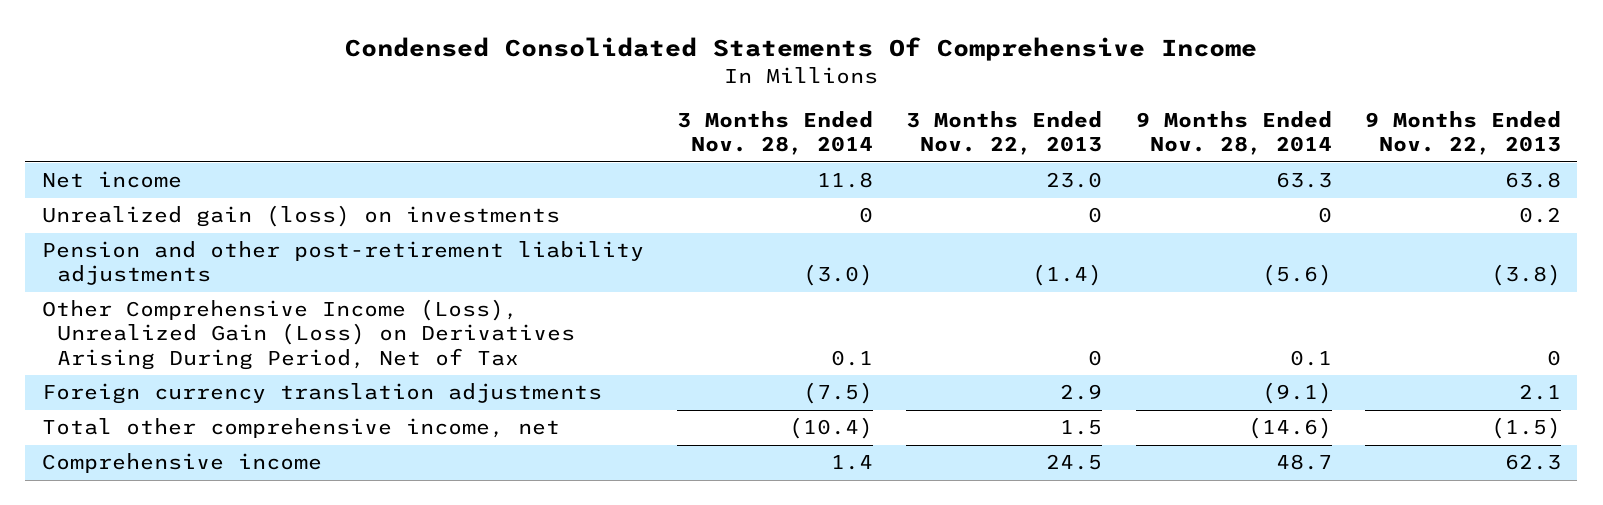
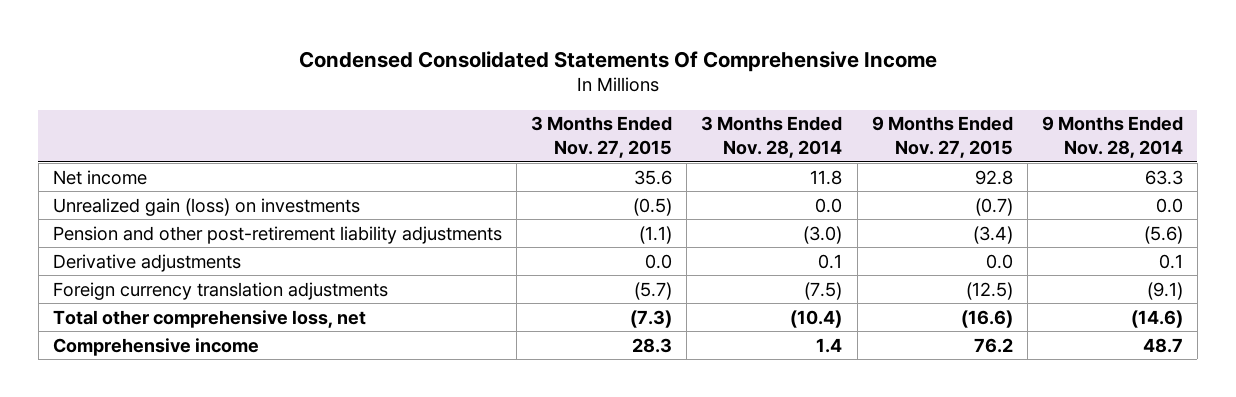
- | 3 Months Ended Nov. 28, 2014 | 3 Months Ended Nov. 22, 2013 | 9 Months Ended Nov. 28, 2014 | 9 Months Ended Nov. 22, 2013
+ | 3 Months Ended Nov. 27, 2015 | 3 Months Ended Nov. 28, 2014 | 9 Months Ended Nov. 27, 2015 | 9 Months Ended Nov. 28, 2014
- Unrealized gain (loss) on investments | 0 | 0 | 0 | 0.2
+ Unrealized gain (loss) on investments | (0.5) | 0.0 | (0.7) | 0.0
- Other Comprehensive Income (Loss), Unrealized Gain (Loss) on Derivatives Arising During Period, Net of Tax | 0.1 | 0 | 0.1 | 0
+ Derivative adjustments | 0.0 | 0.1 | 0.0 | 0.1
- Total other comprehensive income, net | (10.4) | 1.5 | (14.6) | (1.5)
+ Total other comprehensive loss, net | (7.3) | (10.4) | (16.6) | (14.6)

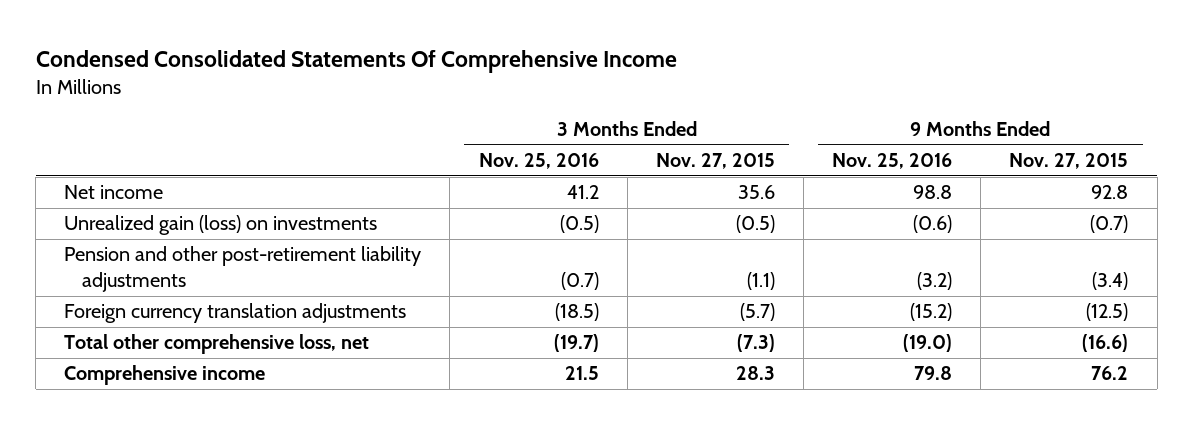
- | 3 Months Ended Nov. 27, 2015 | 3 Months Ended Nov. 28, 2014 | 9 Months Ended Nov. 27, 2015 | 9 Months Ended Nov. 28, 2014
+ | 3 Months Ended Nov. 25, 2016 | 3 Months Ended Nov. 27, 2015 | 9 Months Ended Nov. 25, 2016 | 9 Months Ended Nov. 27, 2015
- Derivative adjustments | 0.0 | 0.1 | 0.0 | 0.1

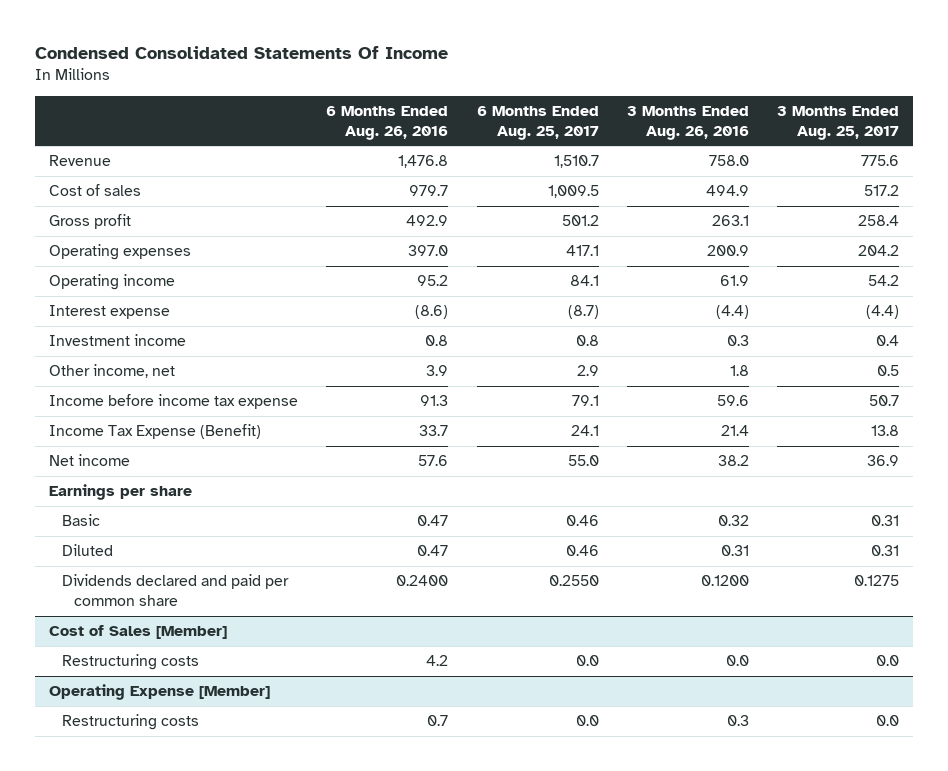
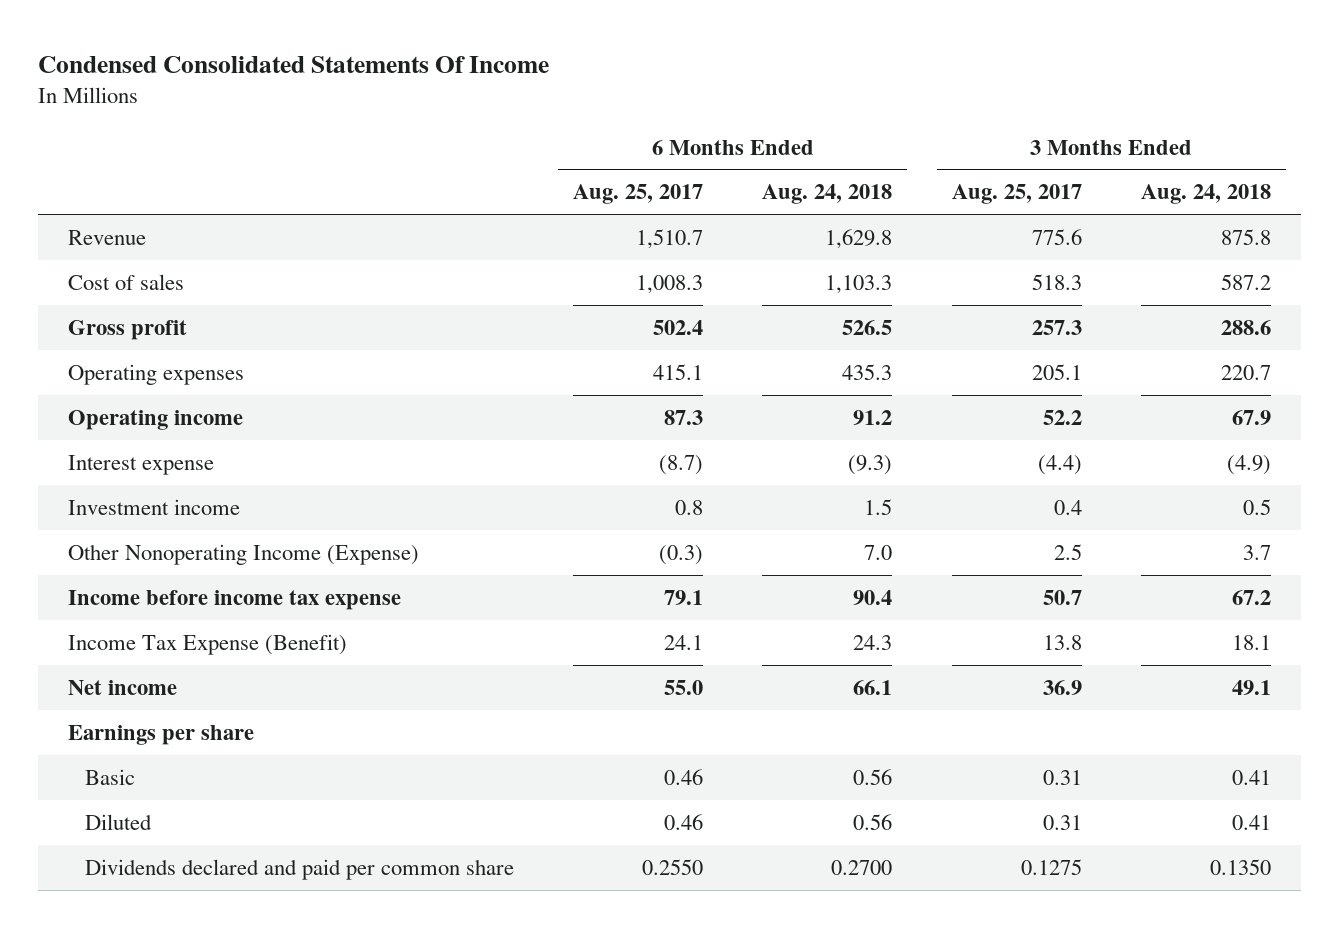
- | 6 Months Ended Aug. 26, 2016 | 6 Months Ended Aug. 25, 2017 | 3 Months Ended Aug. 26, 2016 | 3 Months Ended Aug. 25, 2017
+ | 6 Months Ended Aug. 25, 2017 | 6 Months Ended Aug. 24, 2018 | 3 Months Ended Aug. 25, 2017 | 3 Months Ended Aug. 24, 2018
- Cost of sales | 979.7 | 1,009.5 | 494.9 | 517.2
- Gross profit | 492.9 | 501.2 | 263.1 | 258.4
- Operating expenses | 397.0 | 417.1 | 200.9 | 204.2
- Operating income | 95.2 | 84.1 | 61.9 | 54.2
+ Cost of sales | 1,008.3 | 1,103.3 | 518.3 | 587.2
+ Gross profit | 502.4 | 526.5 | 257.3 | 288.6
+ Operating expenses | 415.1 | 435.3 | 205.1 | 220.7
+ Operating income | 87.3 | 91.2 | 52.2 | 67.9
- Other income, net | 3.9 | 2.9 | 1.8 | 0.5
+ Other Nonoperating Income (Expense) | (0.3) | 7.0 | 2.5 | 3.7
- Cost of Sales [Member]
- Restructuring costs | 4.2 | 0.0 | 0.0 | 0.0
- Operating Expense [Member]
- Restructuring costs | 0.7 | 0.0 | 0.3 | 0.0

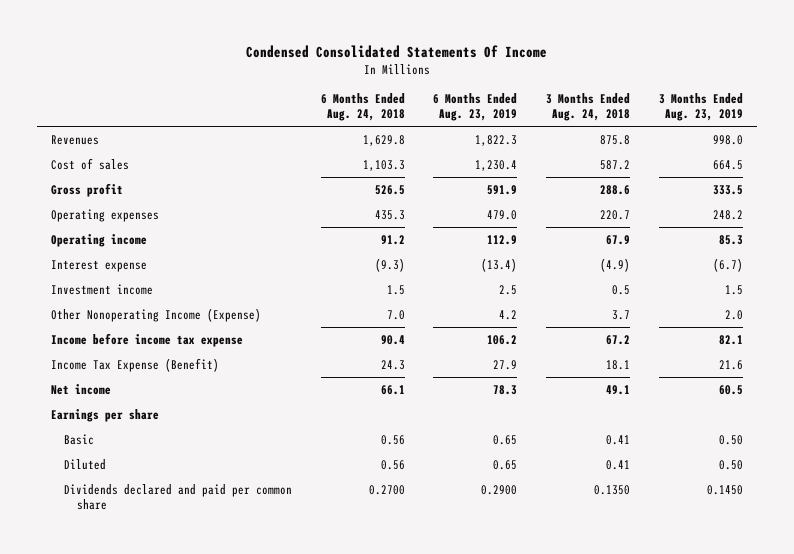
- | 6 Months Ended Aug. 25, 2017 | 6 Months Ended Aug. 24, 2018 | 3 Months Ended Aug. 25, 2017 | 3 Months Ended Aug. 24, 2018
+ | 6 Months Ended Aug. 24, 2018 | 6 Months Ended Aug. 23, 2019 | 3 Months Ended Aug. 24, 2018 | 3 Months Ended Aug. 23, 2019
- Revenue | 1,510.7 | 1,629.8 | 775.6 | 875.8
+ Revenues | 1,629.8 | 1,822.3 | 875.8 | 998.0

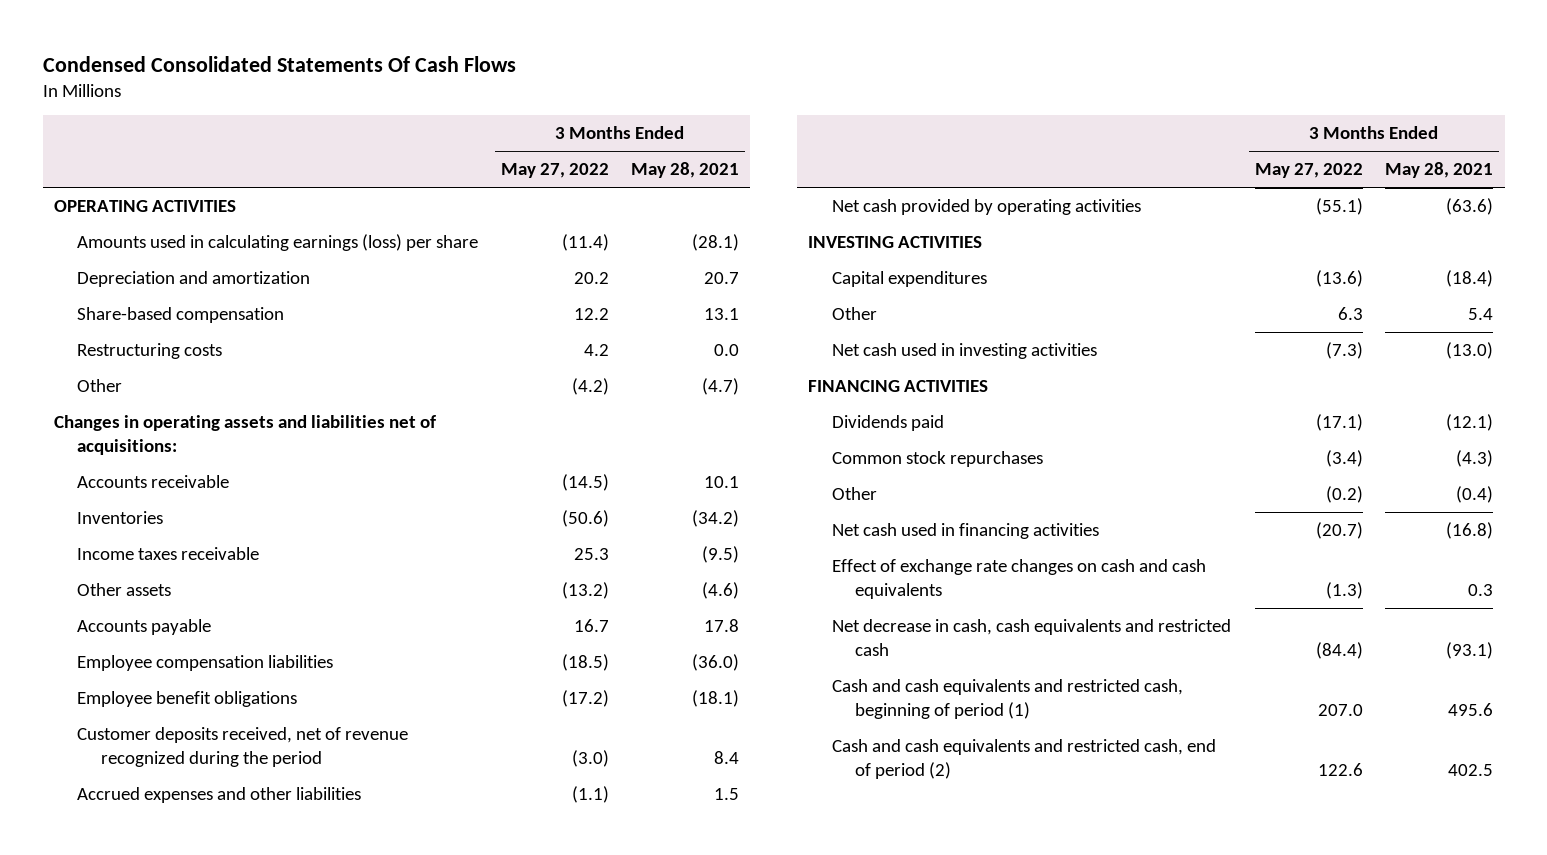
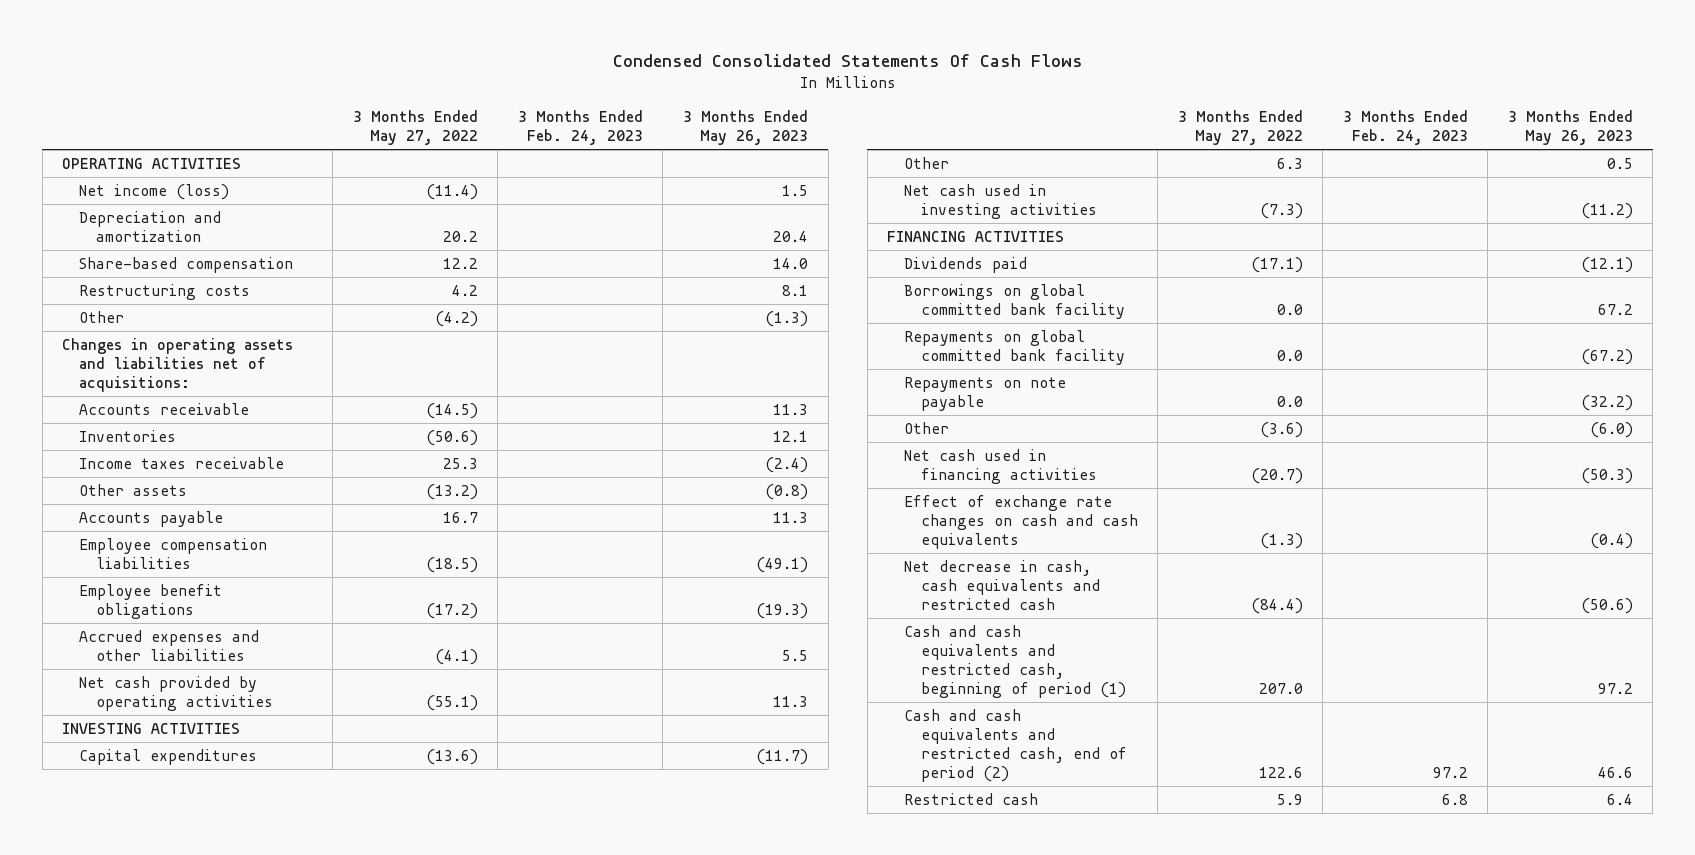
- | 3 Months Ended May 27, 2022 | 3 Months Ended May 28, 2021
+ | 3 Months Ended May 27, 2022 | 3 Months Ended Feb. 24, 2023 | 3 Months Ended May 26, 2023
- Amounts used in calculating earnings (loss) per share | (11.4) | (28.1)
+ Net income (loss) | (11.4) | | 1.5
- Customer deposits received, net of revenue recognized during the period | (3.0) | 8.4
- Accrued expenses and other liabilities | (1.1) | 1.5
+ Accrued expenses and other liabilities | (4.1) | | 5.5
- Common stock repurchases | (3.4) | (4.3)
- Other | (0.2) | (0.4)
+ Borrowings on global committed bank facility | 0.0 | | 67.2
+ Repayments on global committed bank facility | 0.0 | | (67.2)
+ Repayments on note payable | 0.0 | | (32.2)
+ Other | (3.6) | | (6.0)
+ Restricted cash | 5.9 | 6.8 | 6.4

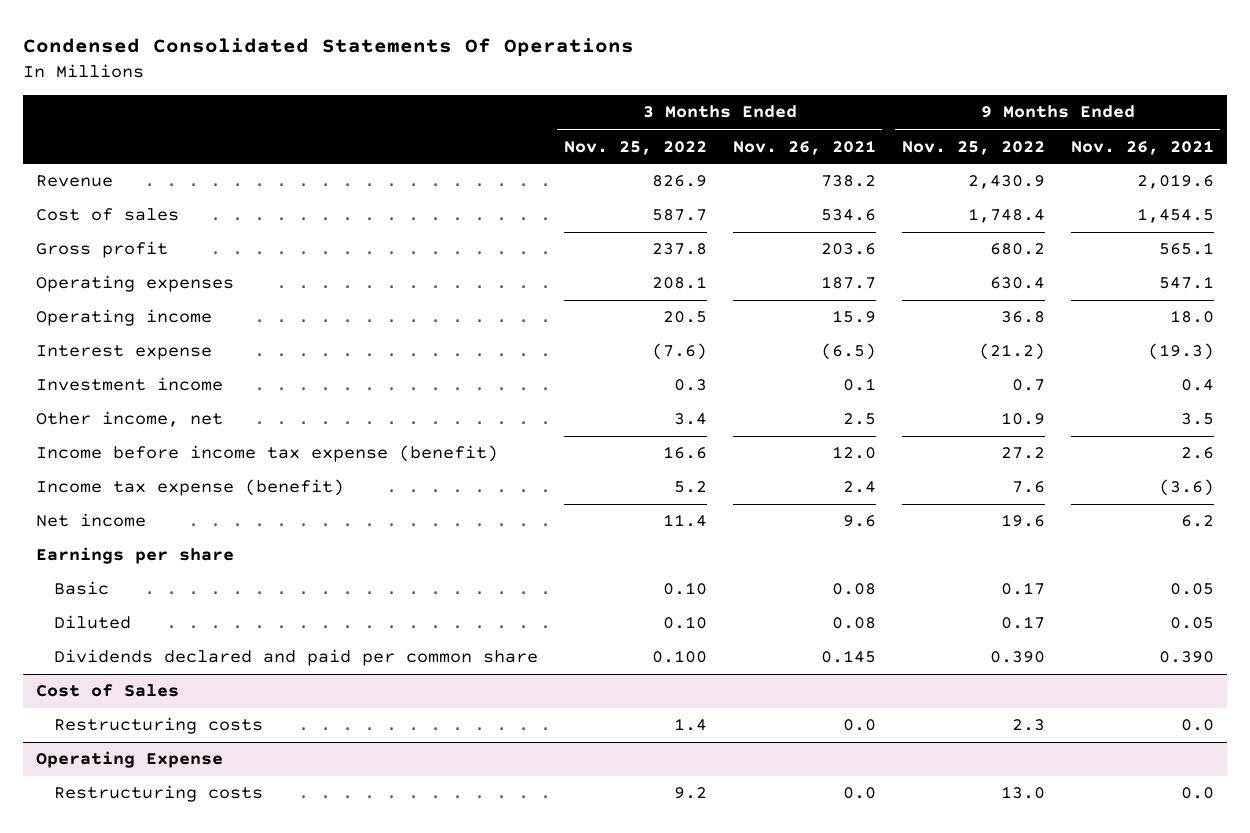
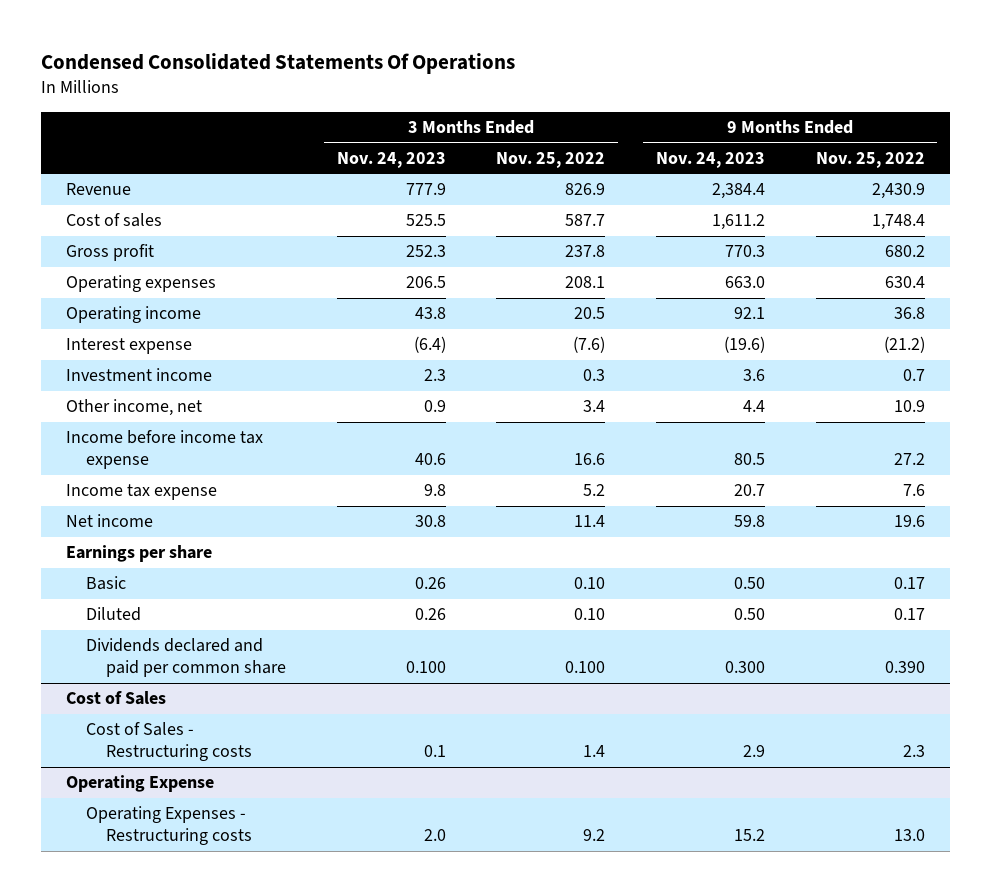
- | 3 Months Ended Nov. 25, 2022 | 3 Months Ended Nov. 26, 2021 | 9 Months Ended Nov. 25, 2022 | 9 Months Ended Nov. 26, 2021
+ | 3 Months Ended Nov. 24, 2023 | 3 Months Ended Nov. 25, 2022 | 9 Months Ended Nov. 24, 2023 | 9 Months Ended Nov. 25, 2022
- Income before income tax expense (benefit) | 16.6 | 12.0 | 27.2 | 2.6
- Income tax expense (benefit) | 5.2 | 2.4 | 7.6 | (3.6)
+ Income before income tax expense | 40.6 | 16.6 | 80.5 | 27.2
+ Income tax expense | 9.8 | 5.2 | 20.7 | 7.6
@ Cost of Sales
- Restructuring costs | 1.4 | 0.0 | 2.3 | 0.0
+ Cost of Sales - Restructuring costs | 0.1 | 1.4 | 2.9 | 2.3
@ Operating Expense
- Restructuring costs | 9.2 | 0.0 | 13.0 | 0.0
+ Operating Expenses - Restructuring costs | 2.0 | 9.2 | 15.2 | 13.0

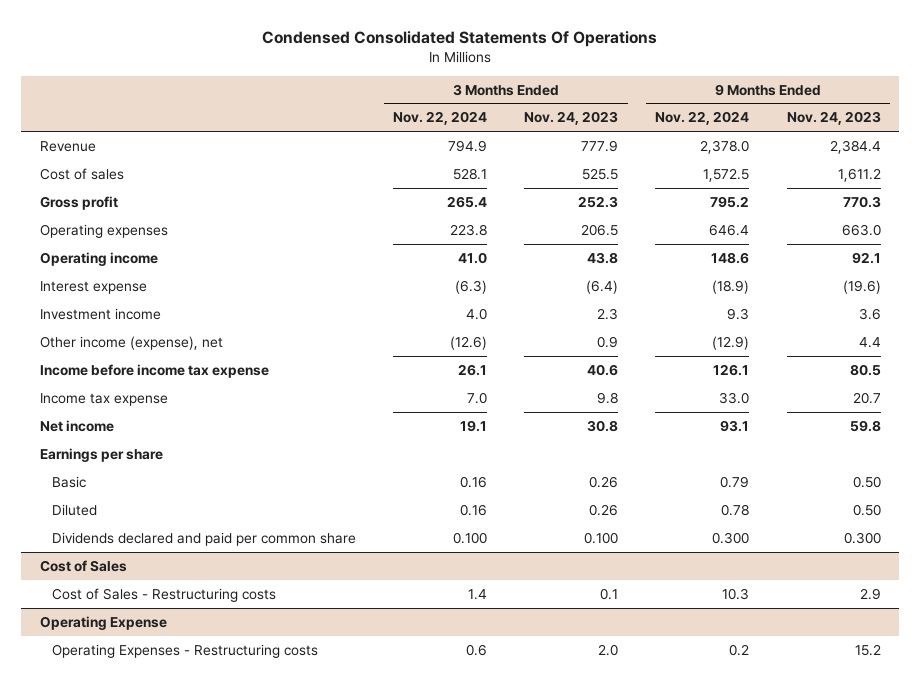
- | 3 Months Ended Nov. 24, 2023 | 3 Months Ended Nov. 25, 2022 | 9 Months Ended Nov. 24, 2023 | 9 Months Ended Nov. 25, 2022
+ | 3 Months Ended Nov. 22, 2024 | 3 Months Ended Nov. 24, 2023 | 9 Months Ended Nov. 22, 2024 | 9 Months Ended Nov. 24, 2023
- Other income, net | 0.9 | 3.4 | 4.4 | 10.9
+ Other income (expense), net | (12.6) | 0.9 | (12.9) | 4.4

